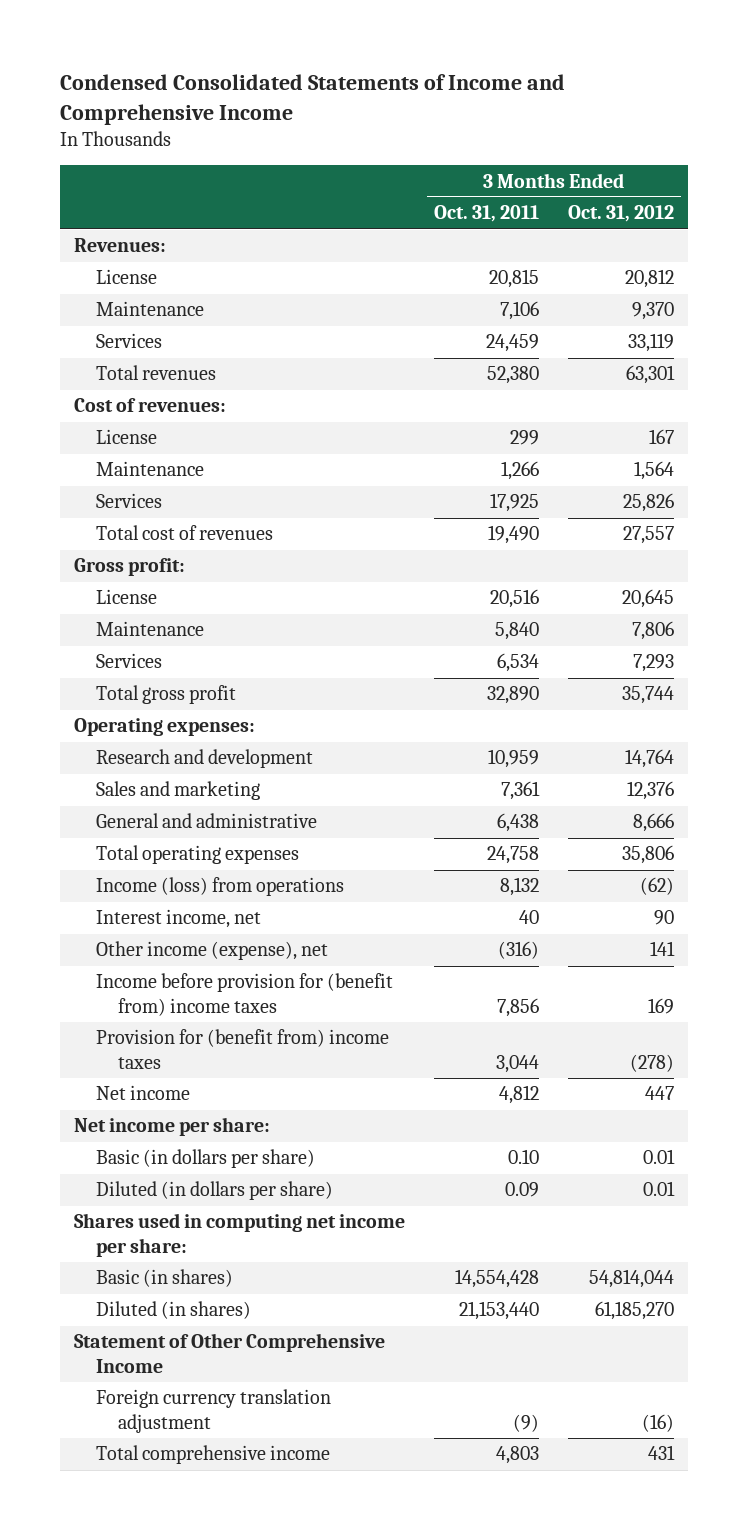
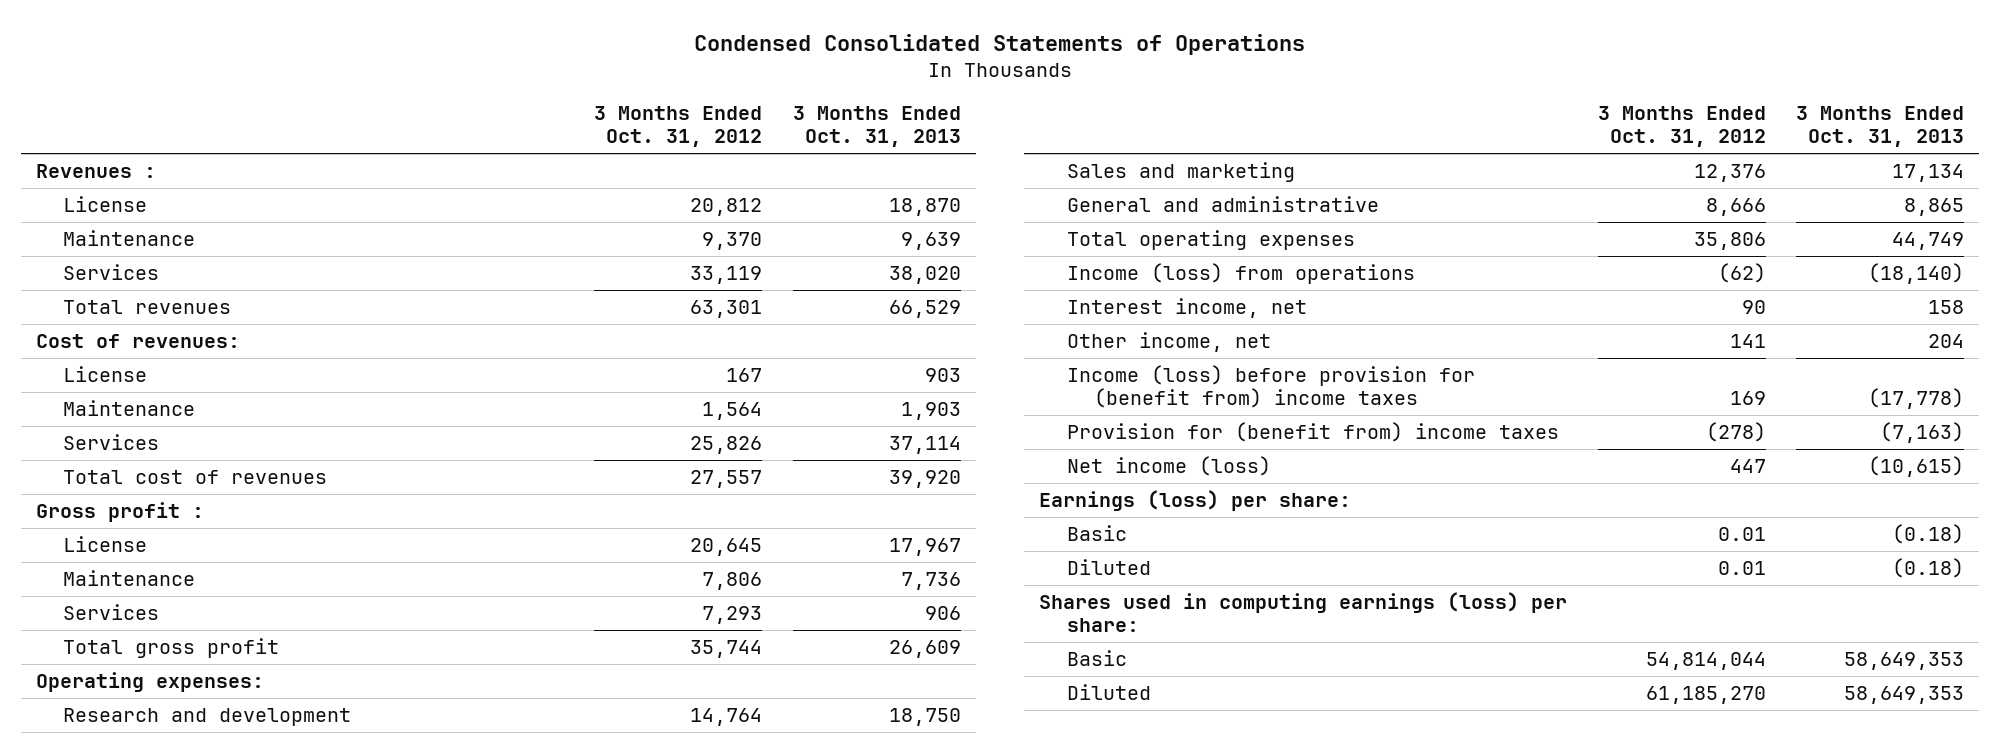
- Condensed Consolidated Statements of Income and Comprehensive Income
+ Condensed Consolidated Statements of Operations
- | 3 Months Ended Oct. 31, 2011 | 3 Months Ended Oct. 31, 2012
+ | 3 Months Ended Oct. 31, 2012 | 3 Months Ended Oct. 31, 2013
- Revenues:
+ Revenues :
- Gross profit:
+ Gross profit :
- Other income (expense), net | (316) | 141
- Income before provision for (benefit from) income taxes | 7,856 | 169
+ Other income, net | 141 | 204
+ Income (loss) before provision for (benefit from) income taxes | 169 | (17,778)
- Net income | 4,812 | 447
- Net income per share:
- Basic (in dollars per share) | 0.10 | 0.01
- Diluted (in dollars per share) | 0.09 | 0.01
- Shares used in computing net income per share:
- Basic (in shares) | 14,554,428 | 54,814,044
- Diluted (in shares) | 21,153,440 | 61,185,270
- Statement of Other Comprehensive Income
- Foreign currency translation adjustment | (9) | (16)
- Total comprehensive income | 4,803 | 431
+ Net income (loss) | 447 | (10,615)
+ Earnings (loss) per share:
+ Basic | 0.01 | (0.18)
+ Diluted | 0.01 | (0.18)
+ Shares used in computing earnings (loss) per share:
+ Basic | 54,814,044 | 58,649,353
+ Diluted | 61,185,270 | 58,649,353

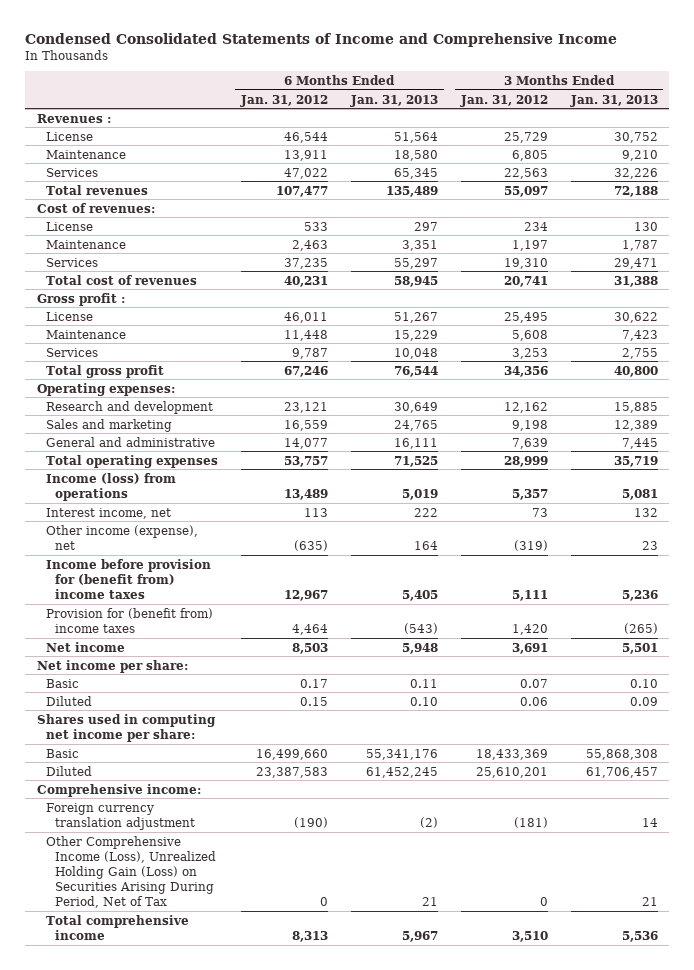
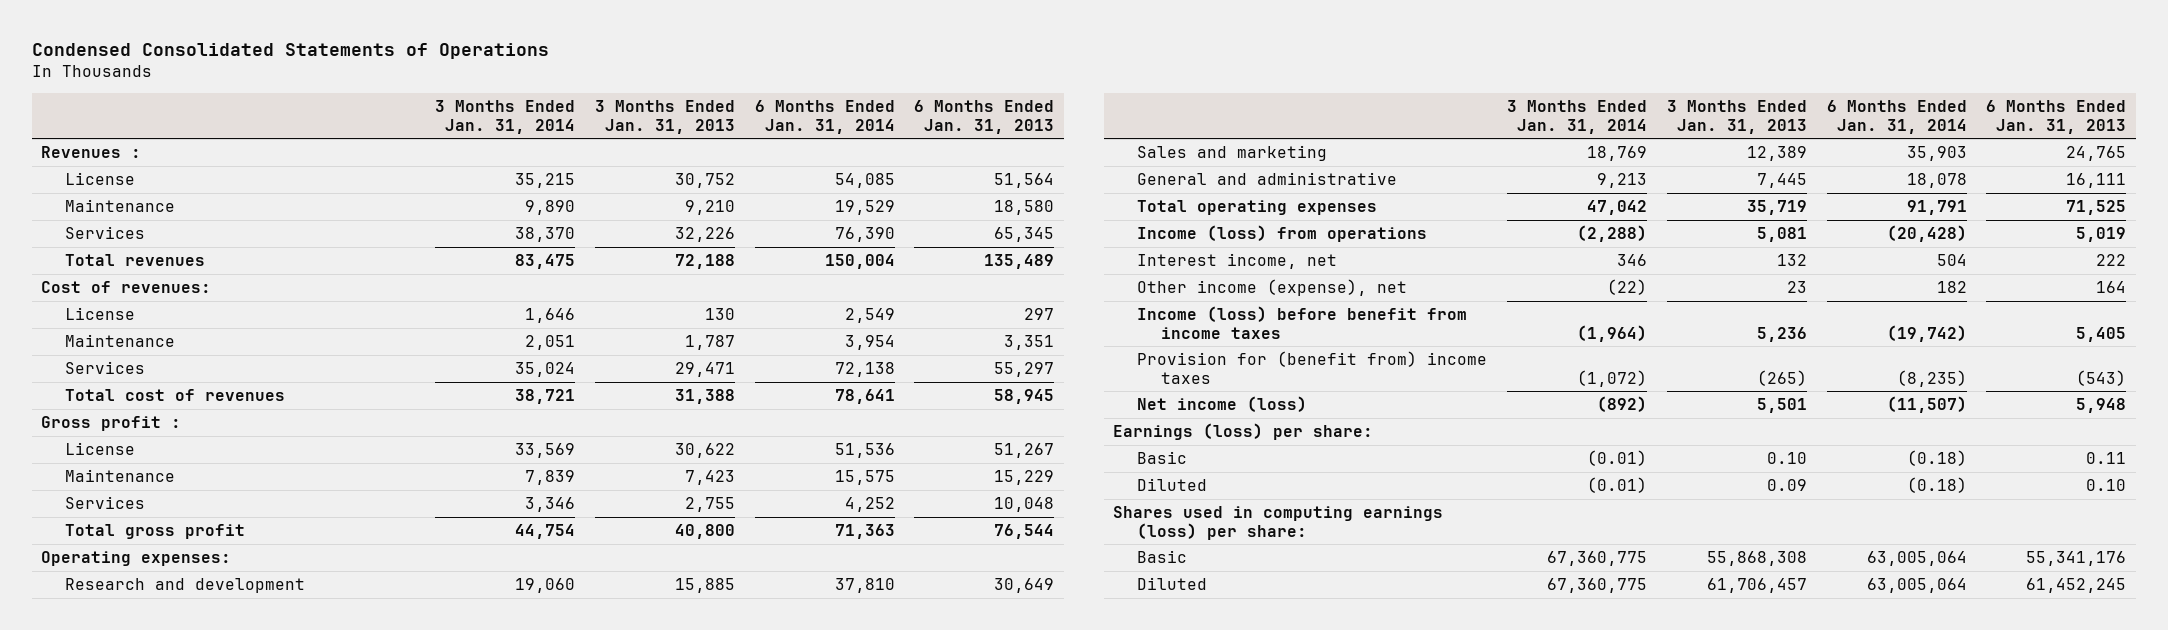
- Condensed Consolidated Statements of Income and Comprehensive Income
+ Condensed Consolidated Statements of Operations
- | 6 Months Ended Jan. 31, 2012 | 6 Months Ended Jan. 31, 2013 | 3 Months Ended Jan. 31, 2012 | 3 Months Ended Jan. 31, 2013
+ | 3 Months Ended Jan. 31, 2014 | 3 Months Ended Jan. 31, 2013 | 6 Months Ended Jan. 31, 2014 | 6 Months Ended Jan. 31, 2013
- Income before provision for (benefit from) income taxes | 12,967 | 5,405 | 5,111 | 5,236
+ Income (loss) before benefit from income taxes | (1,964) | 5,236 | (19,742) | 5,405
- Net income | 8,503 | 5,948 | 3,691 | 5,501
- Net income per share:
+ Net income (loss) | (892) | 5,501 | (11,507) | 5,948
+ Earnings (loss) per share:
- Shares used in computing net income per share:
+ Shares used in computing earnings (loss) per share:
- Comprehensive income:
- Foreign currency translation adjustment | (190) | (2) | (181) | 14
- Other Comprehensive Income (Loss), Unrealized Holding Gain (Loss) on Securities Arising During Period, Net of Tax | 0 | 21 | 0 | 21
- Total comprehensive income | 8,313 | 5,967 | 3,510 | 5,536

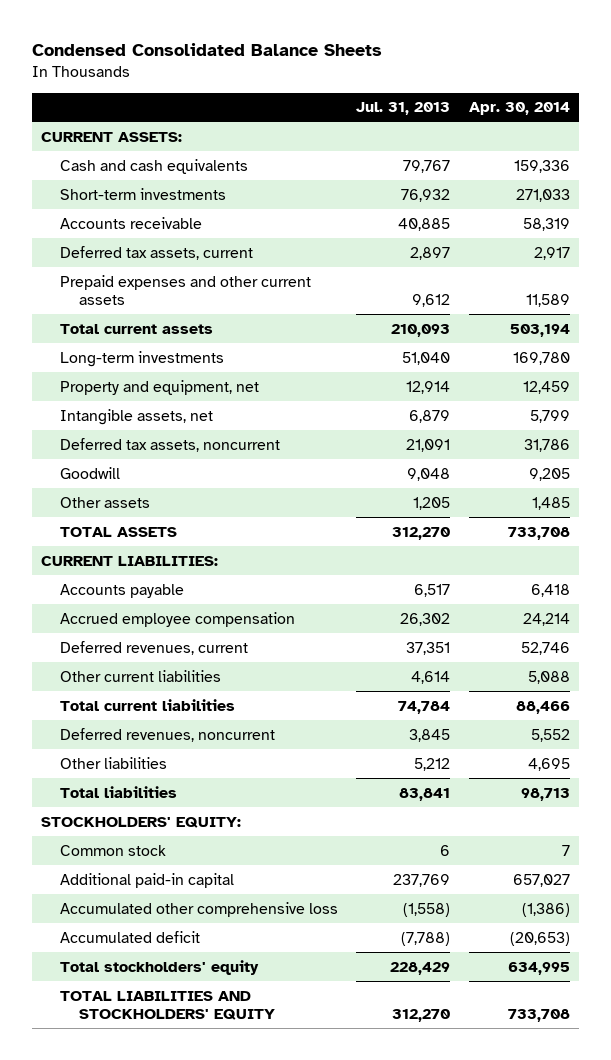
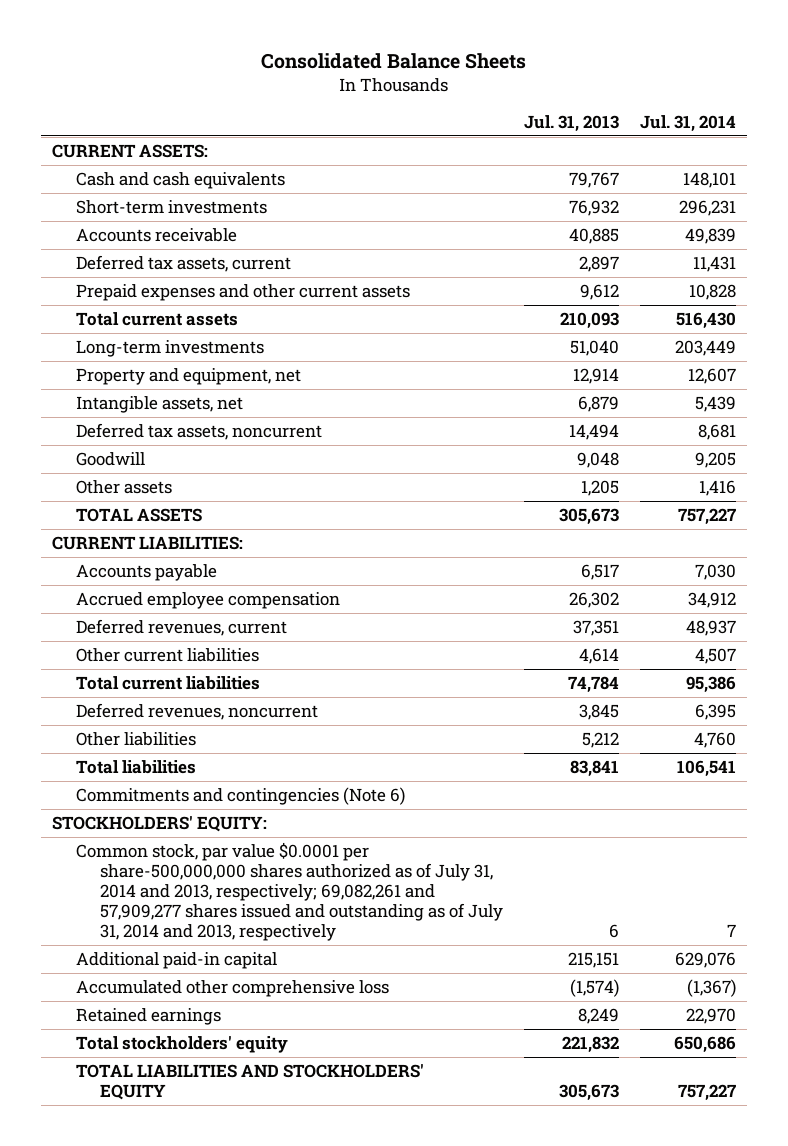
- Condensed Consolidated Balance Sheets
+ Consolidated Balance Sheets
- | Jul. 31, 2013 | Apr. 30, 2014
+ | Jul. 31, 2013 | Jul. 31, 2014
- Deferred tax assets, noncurrent | 21,091 | 31,786
+ Deferred tax assets, noncurrent | 14,494 | 8,681
- TOTAL ASSETS | 312,270 | 733,708
+ TOTAL ASSETS | 305,673 | 757,227
+ Commitments and contingencies (Note 6)
- Common stock | 6 | 7
- Additional paid-in capital | 237,769 | 657,027
- Accumulated other comprehensive loss | (1,558) | (1,386)
- Accumulated deficit | (7,788) | (20,653)
- Total stockholders' equity | 228,429 | 634,995
- TOTAL LIABILITIES AND STOCKHOLDERS' EQUITY | 312,270 | 733,708
+ Common stock, par value $0.0001 per share-500,000,000 shares authorized as of July 31, 2014 and 2013, respectively; 69,082,261 and 57,909,277 shares issued and outstanding as of July 31, 2014 and 2013, respectively | 6 | 7
+ Additional paid-in capital | 215,151 | 629,076
+ Accumulated other comprehensive loss | (1,574) | (1,367)
+ Retained earnings | 8,249 | 22,970
+ Total stockholders' equity | 221,832 | 650,686
+ TOTAL LIABILITIES AND STOCKHOLDERS' EQUITY | 305,673 | 757,227

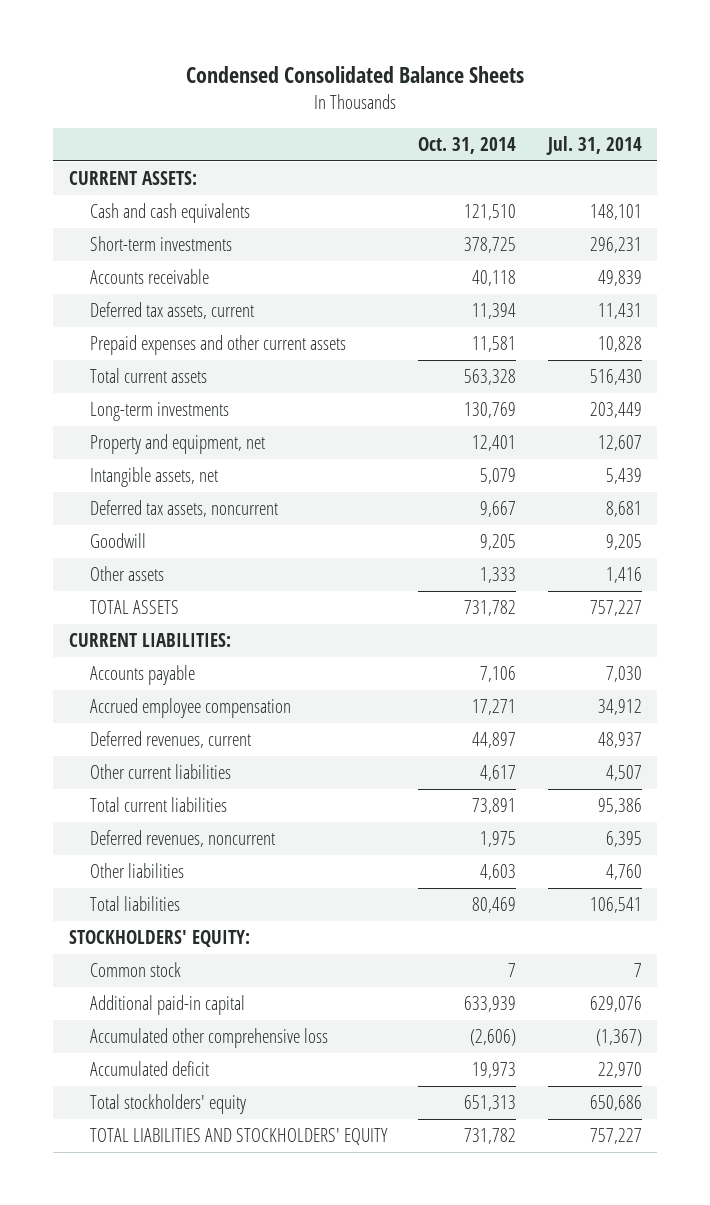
- Consolidated Balance Sheets
+ Condensed Consolidated Balance Sheets
- | Jul. 31, 2013 | Jul. 31, 2014
+ | Oct. 31, 2014 | Jul. 31, 2014
- Commitments and contingencies (Note 6)
- Common stock, par value $0.0001 per share-500,000,000 shares authorized as of July 31, 2014 and 2013, respectively; 69,082,261 and 57,909,277 shares issued and outstanding as of July 31, 2014 and 2013, respectively | 6 | 7
+ Common stock | 7 | 7
- Retained earnings | 8,249 | 22,970
+ Accumulated deficit | 19,973 | 22,970

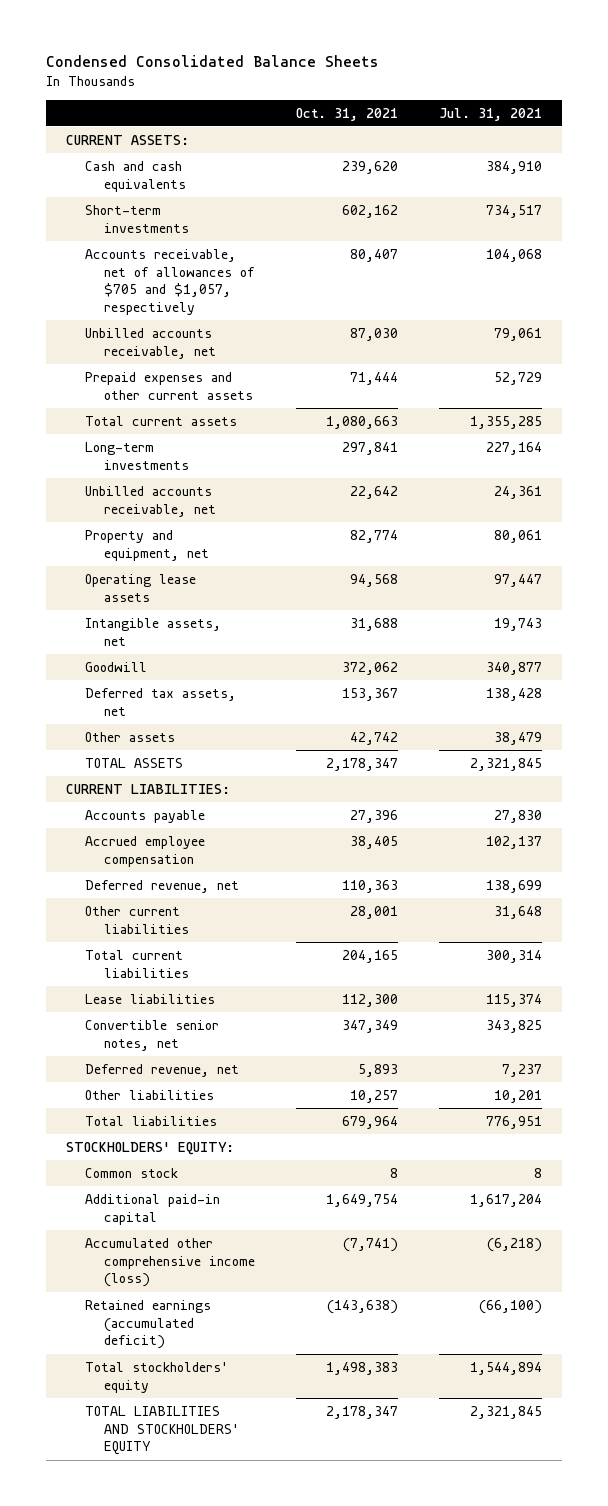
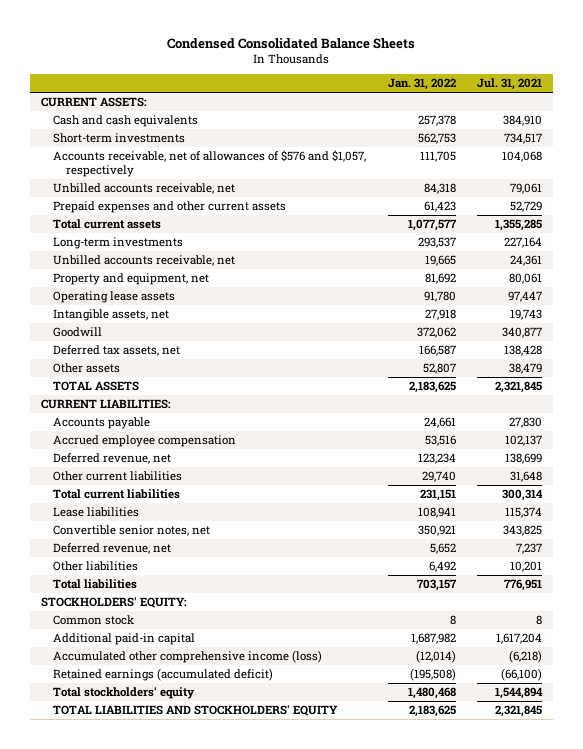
- | Oct. 31, 2021 | Jul. 31, 2021
+ | Jan. 31, 2022 | Jul. 31, 2021
- Accounts receivable, net of allowances of $705 and $1,057, respectively | 80,407 | 104,068
+ Accounts receivable, net of allowances of $576 and $1,057, respectively | 111,705 | 104,068

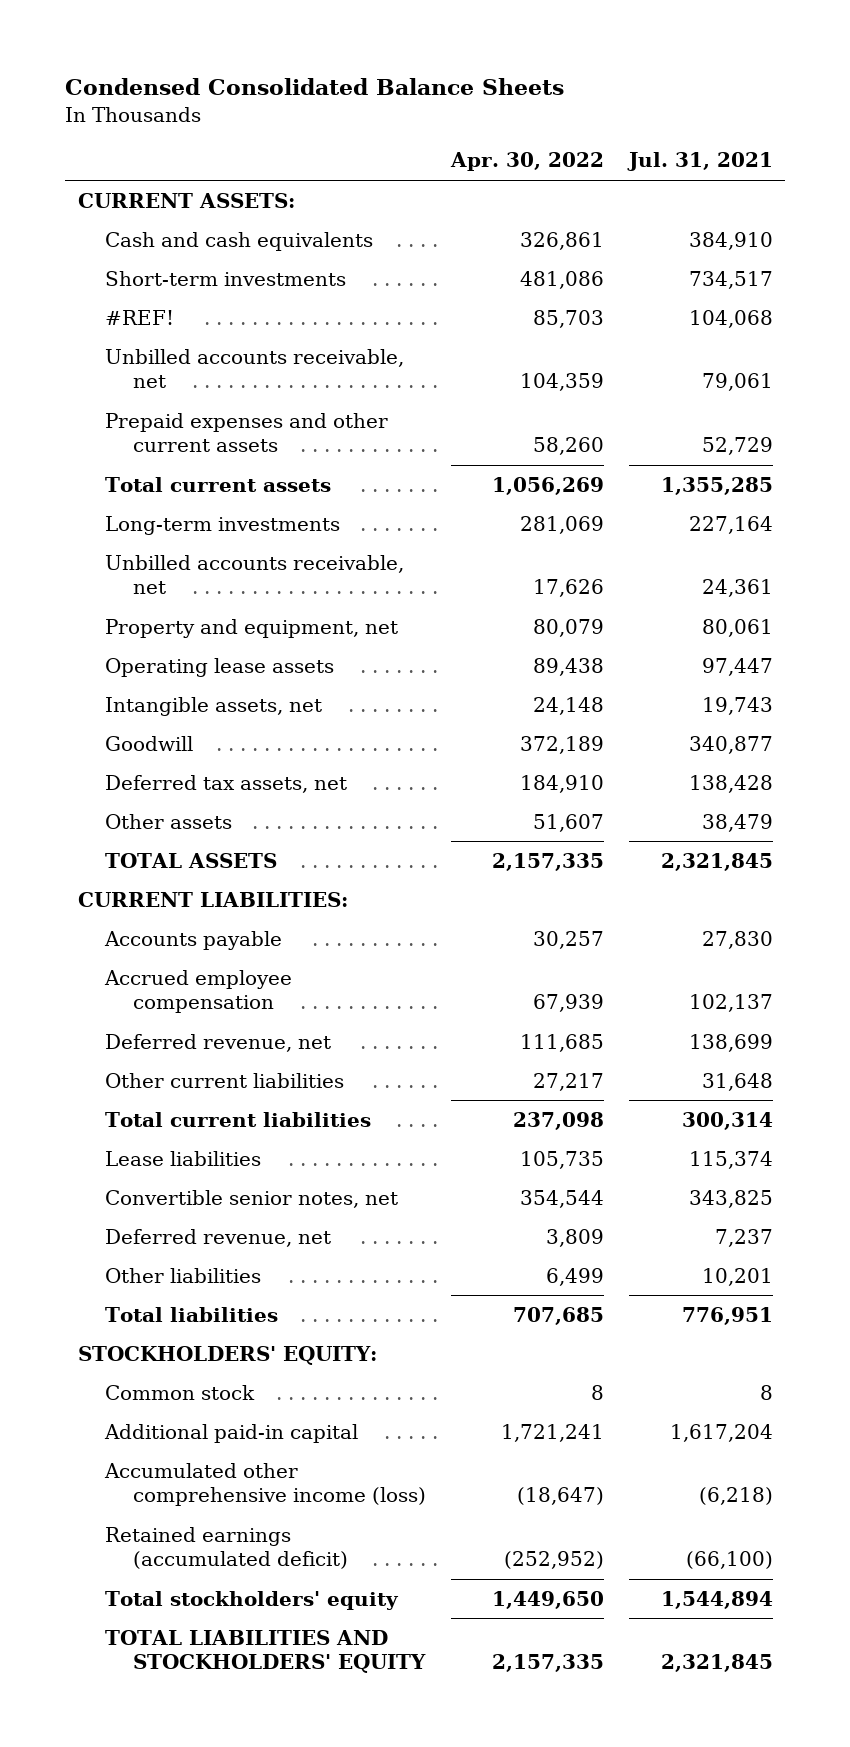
- | Jan. 31, 2022 | Jul. 31, 2021
+ | Apr. 30, 2022 | Jul. 31, 2021
- Accounts receivable, net of allowances of $576 and $1,057, respectively | 111,705 | 104,068
+ #REF! | 85,703 | 104,068

